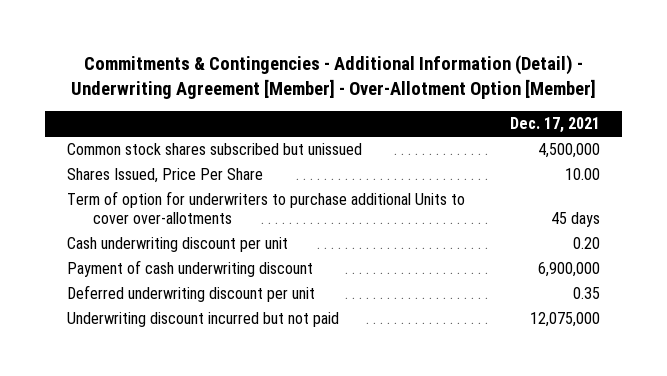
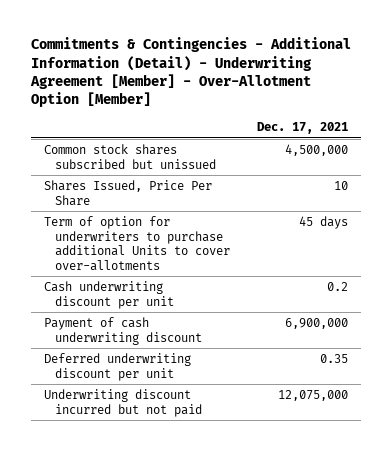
- Shares Issued, Price Per Share | 10.00
+ Shares Issued, Price Per Share | 10
- Cash underwriting discount per unit | 0.20
+ Cash underwriting discount per unit | 0.2

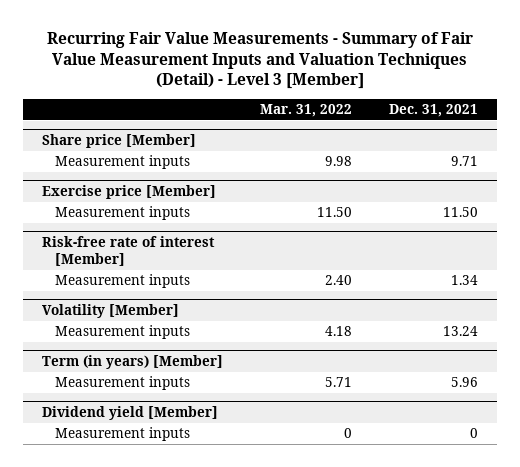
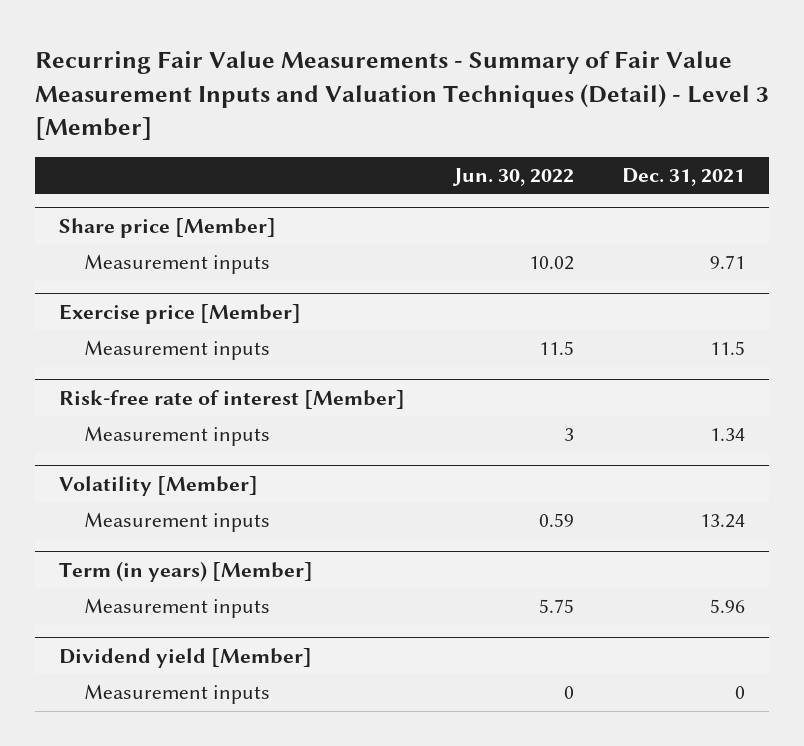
- | Mar. 31, 2022 | Dec. 31, 2021
+ | Jun. 30, 2022 | Dec. 31, 2021
@ Exercise price [Member]
- Measurement inputs | 11.50 | 11.50
+ Measurement inputs | 11.5 | 11.5

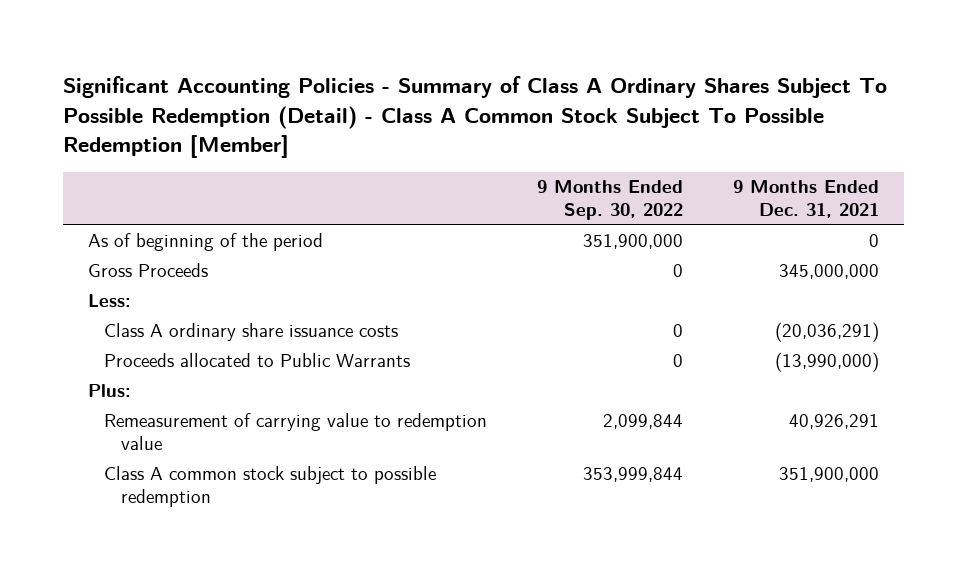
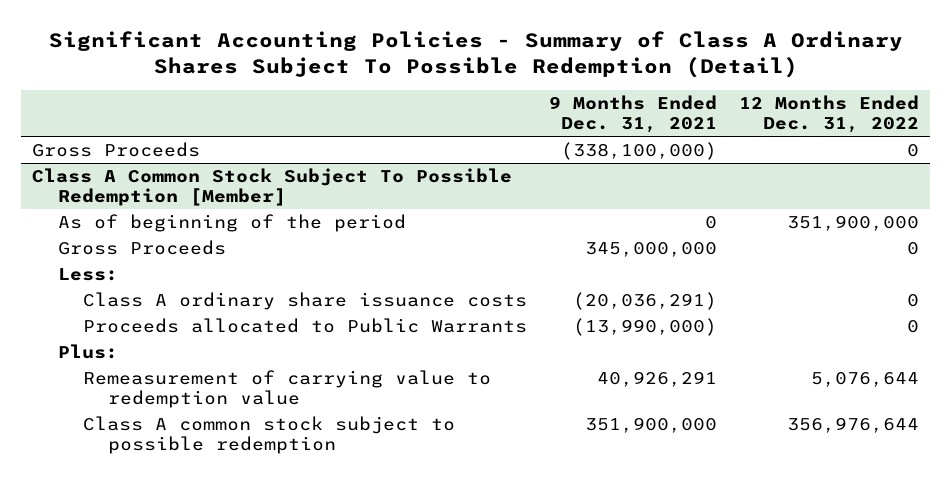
- Significant Accounting Policies - Summary of Class A Ordinary Shares Subject To Possible Redemption (Detail) - Class A Common Stock Subject To Possible Redemption [Member]
+ Significant Accounting Policies - Summary of Class A Ordinary Shares Subject To Possible Redemption (Detail)
- | 9 Months Ended Sep. 30, 2022 | 9 Months Ended Dec. 31, 2021
+ | 9 Months Ended Dec. 31, 2021 | 12 Months Ended Dec. 31, 2022
+ Gross Proceeds | (338,100,000) | 0
+ Class A Common Stock Subject To Possible Redemption [Member]

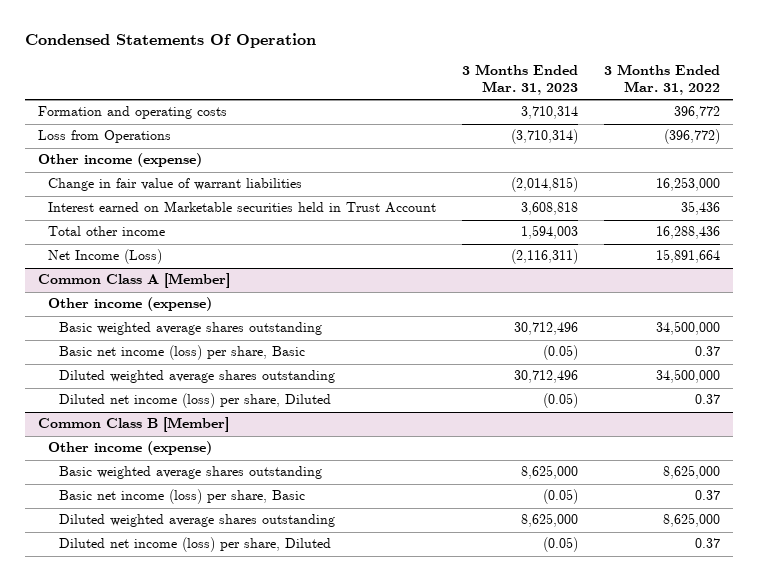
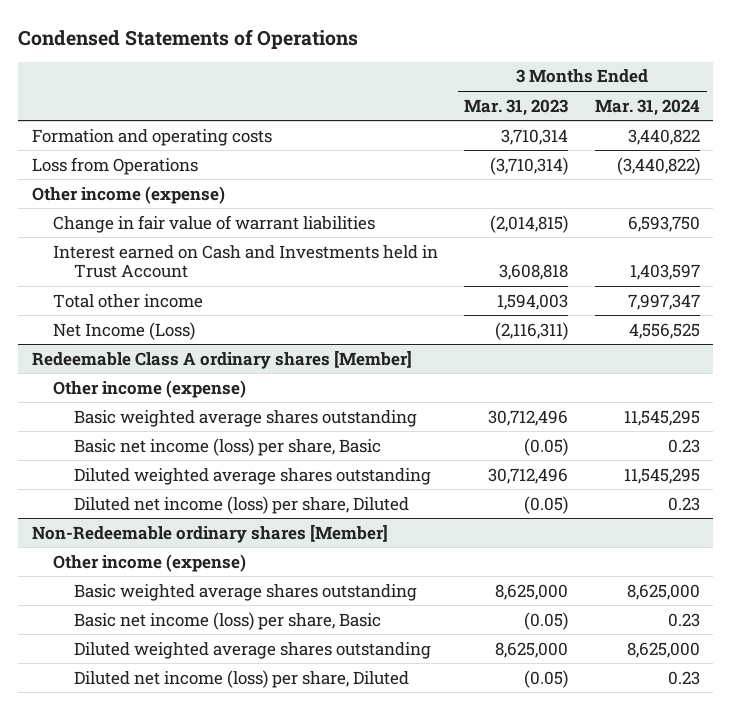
- Condensed Statements Of Operation
+ Condensed Statements of Operations
- | 3 Months Ended Mar. 31, 2023 | 3 Months Ended Mar. 31, 2022
+ | 3 Months Ended Mar. 31, 2023 | 3 Months Ended Mar. 31, 2024
- Interest earned on Marketable securities held in Trust Account | 3,608,818 | 35,436
+ Interest earned on Cash and Investments held in Trust Account | 3,608,818 | 1,403,597
- Common Class A [Member]
+ Redeemable Class A ordinary shares [Member]
- Common Class B [Member]
+ Non-Redeemable ordinary shares [Member]

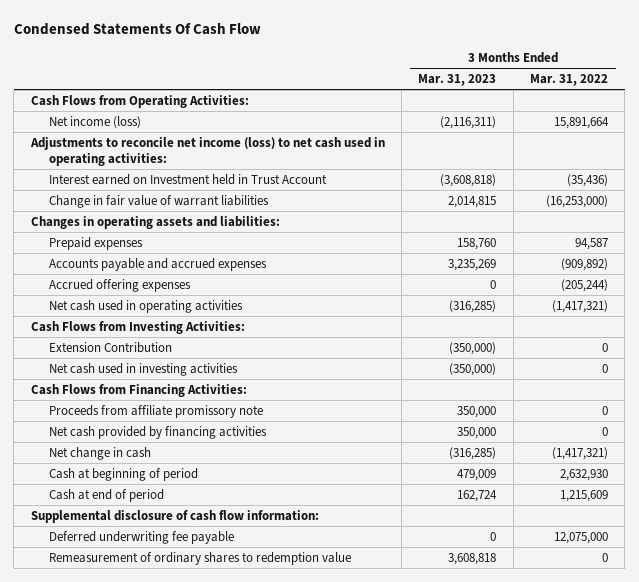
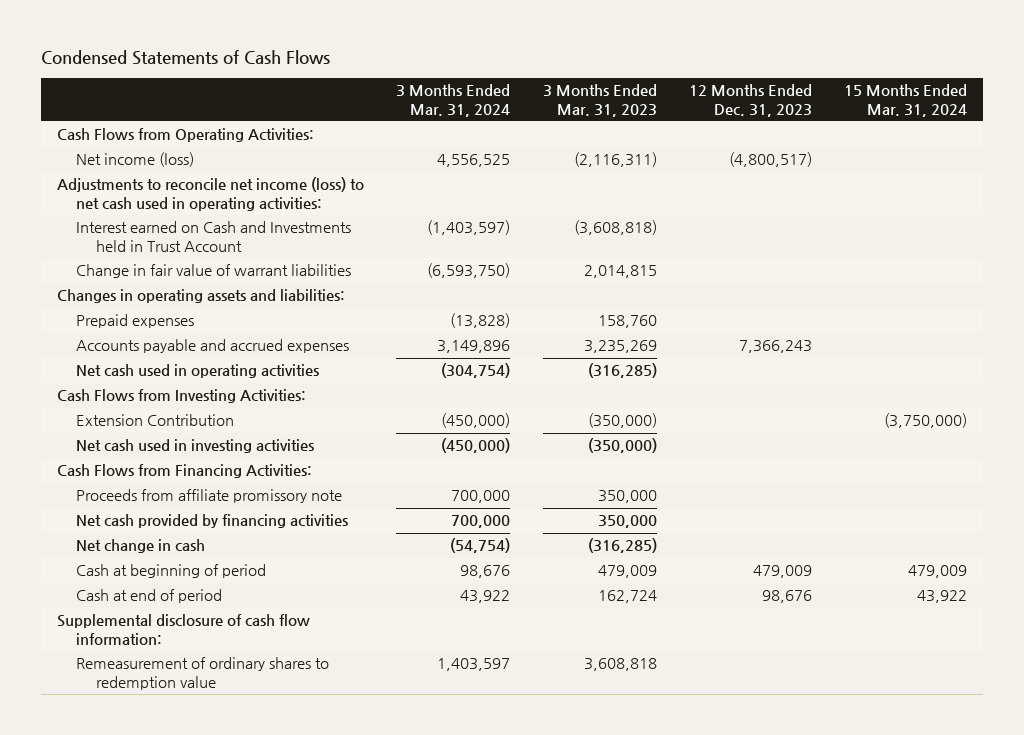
- Condensed Statements Of Cash Flow
+ Condensed Statements of Cash Flows
- | 3 Months Ended Mar. 31, 2023 | 3 Months Ended Mar. 31, 2022
+ | 3 Months Ended Mar. 31, 2024 | 3 Months Ended Mar. 31, 2023 | 12 Months Ended Dec. 31, 2023 | 15 Months Ended Mar. 31, 2024
- Interest earned on Investment held in Trust Account | (3,608,818) | (35,436)
+ Interest earned on Cash and Investments held in Trust Account | (1,403,597) | (3,608,818) | |
- Accrued offering expenses | 0 | (205,244)
- Deferred underwriting fee payable | 0 | 12,075,000

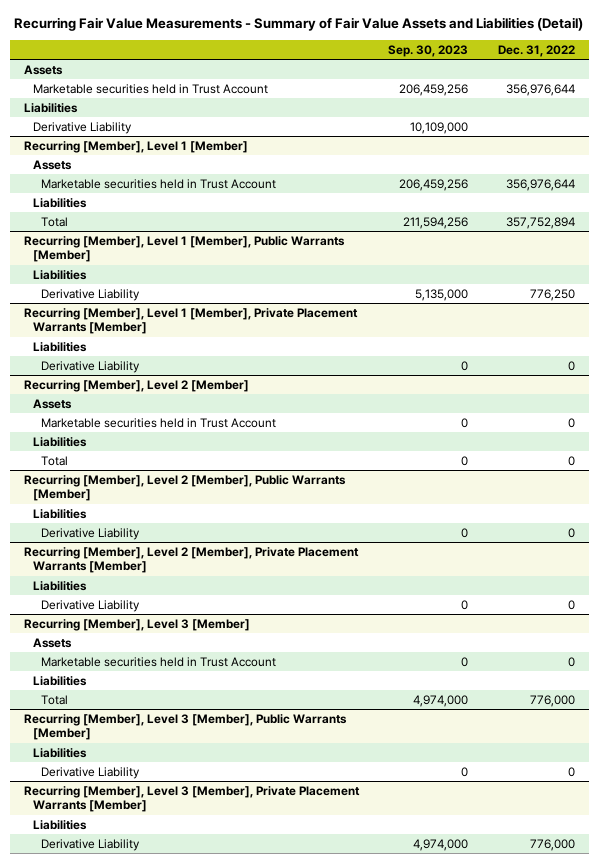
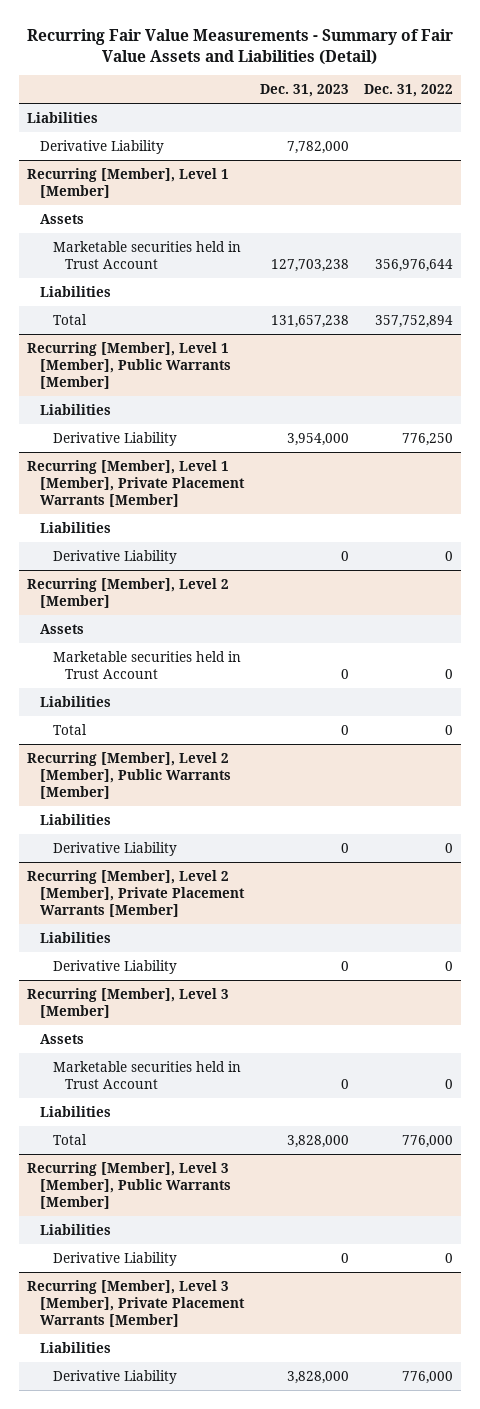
- | Sep. 30, 2023 | Dec. 31, 2022
+ | Dec. 31, 2023 | Dec. 31, 2022
- Assets
- Marketable securities held in Trust Account | 206,459,256 | 356,976,644

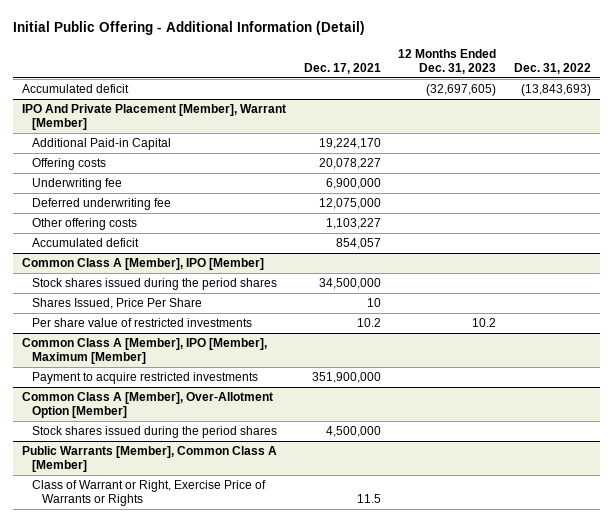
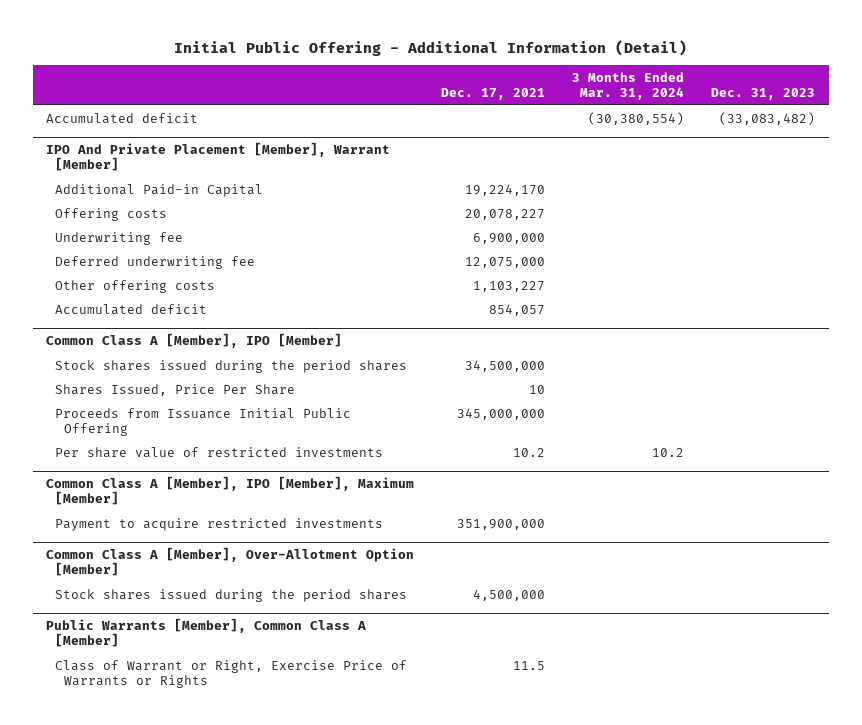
- | Dec. 17, 2021 | 12 Months Ended Dec. 31, 2023 | Dec. 31, 2022
+ | Dec. 17, 2021 | 3 Months Ended Mar. 31, 2024 | Dec. 31, 2023
@ Common Class A [Member], IPO [Member]
+ Proceeds from Issuance Initial Public Offering | 345,000,000 | |

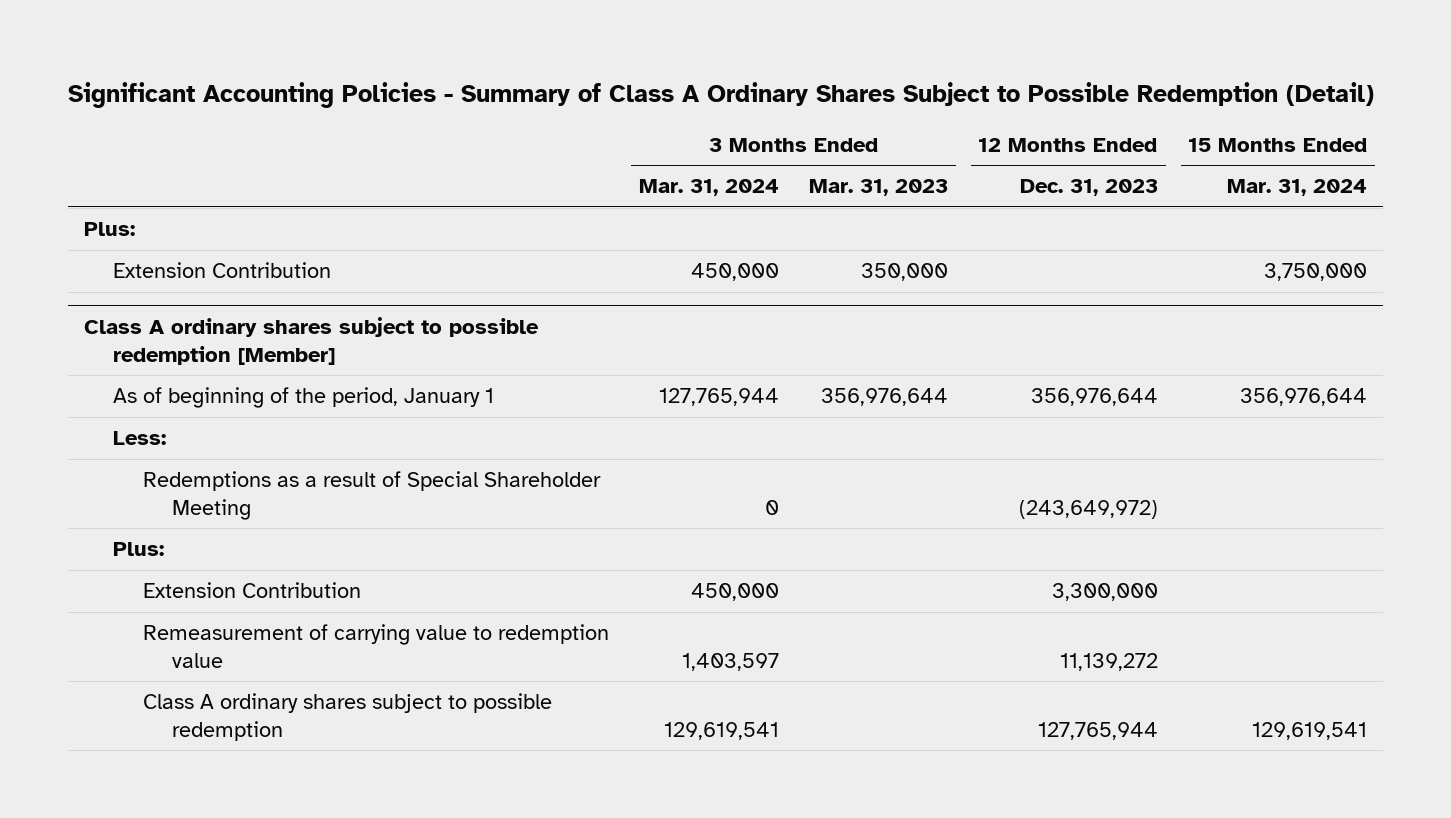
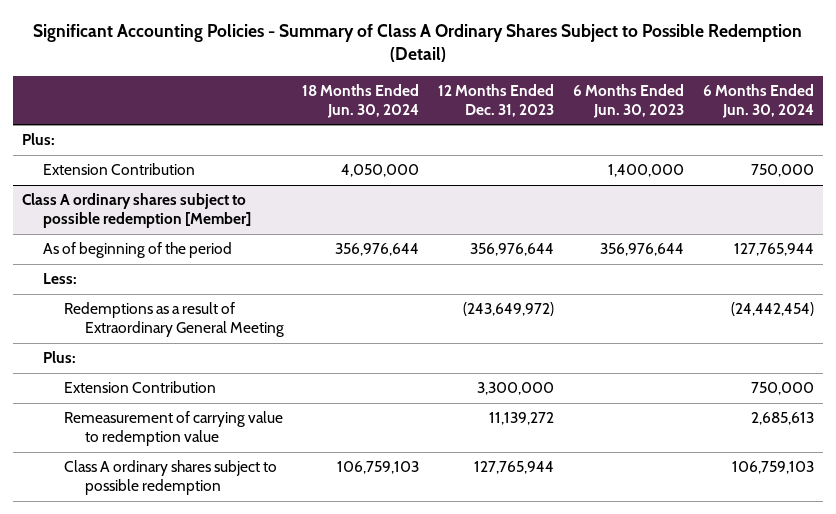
- | 3 Months Ended Mar. 31, 2024 | 3 Months Ended Mar. 31, 2023 | 12 Months Ended Dec. 31, 2023 | 15 Months Ended Mar. 31, 2024
+ | 18 Months Ended Jun. 30, 2024 | 12 Months Ended Dec. 31, 2023 | 6 Months Ended Jun. 30, 2023 | 6 Months Ended Jun. 30, 2024
@ Class A ordinary shares subject to possible redemption [Member]
- As of beginning of the period, January 1 | 127,765,944 | 356,976,644 | 356,976,644 | 356,976,644
+ As of beginning of the period | 356,976,644 | 356,976,644 | 356,976,644 | 127,765,944
- Redemptions as a result of Special Shareholder Meeting | 0 | | (243,649,972) |
+ Redemptions as a result of Extraordinary General Meeting | | (243,649,972) | | (24,442,454)

